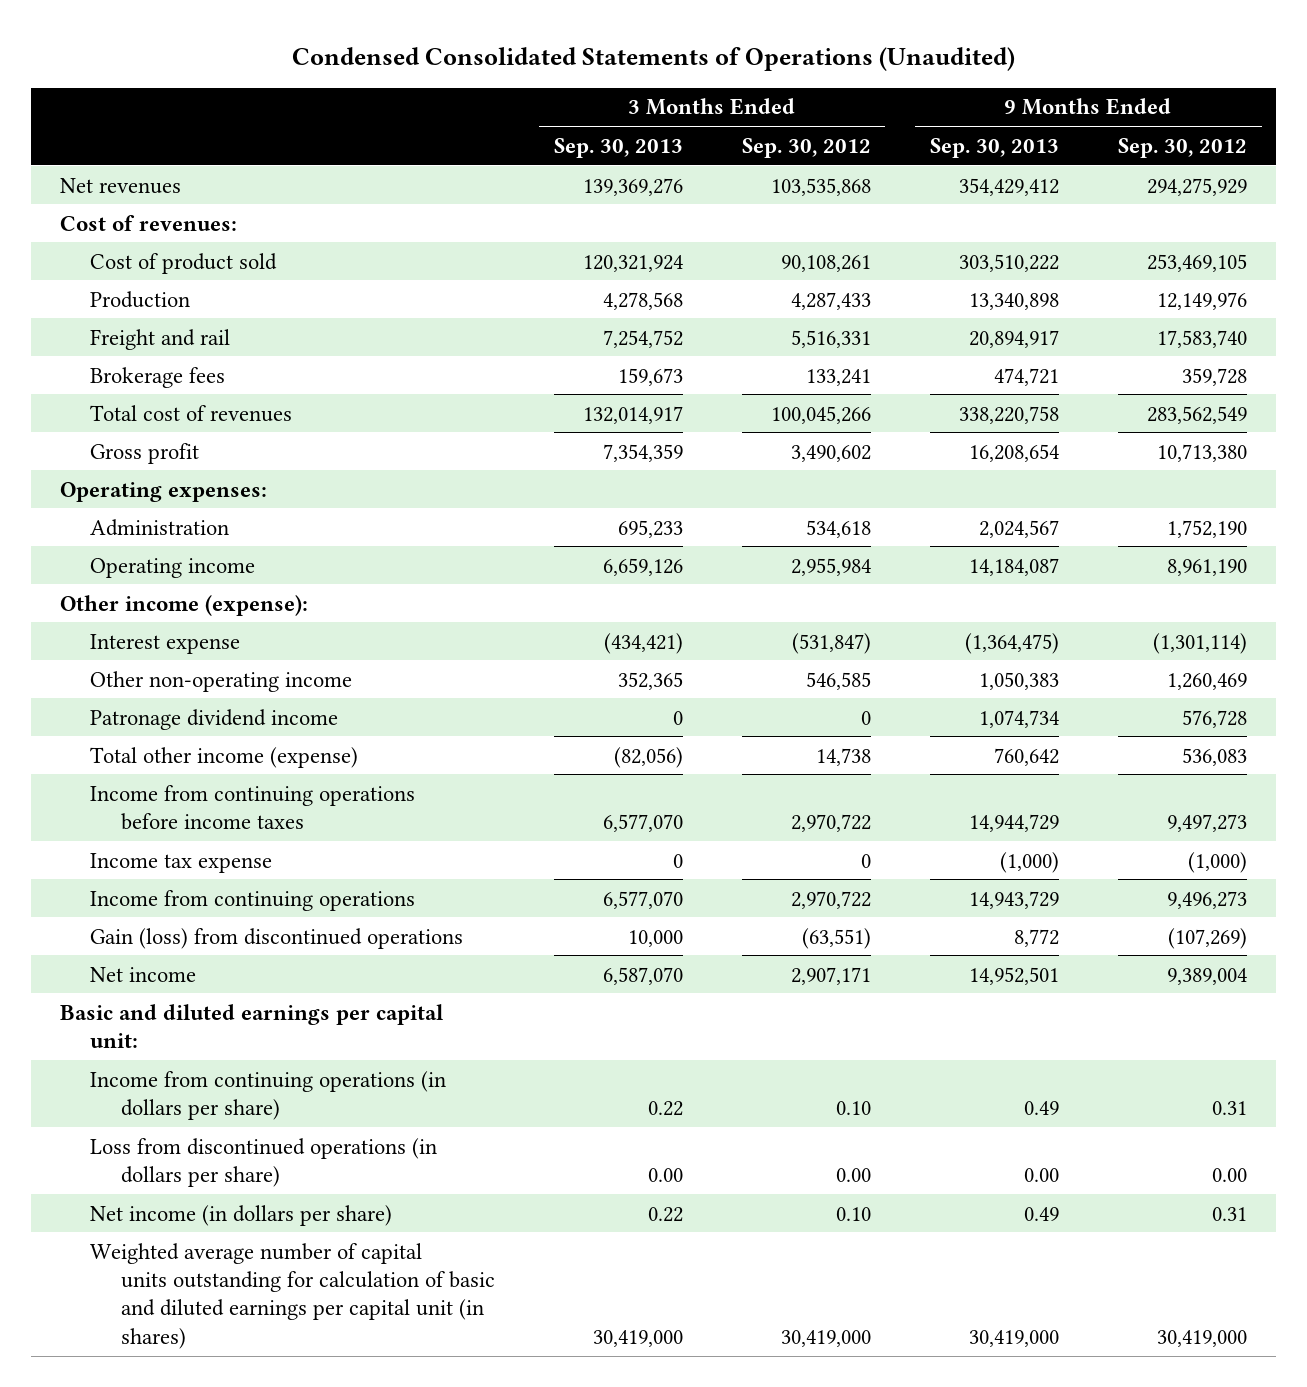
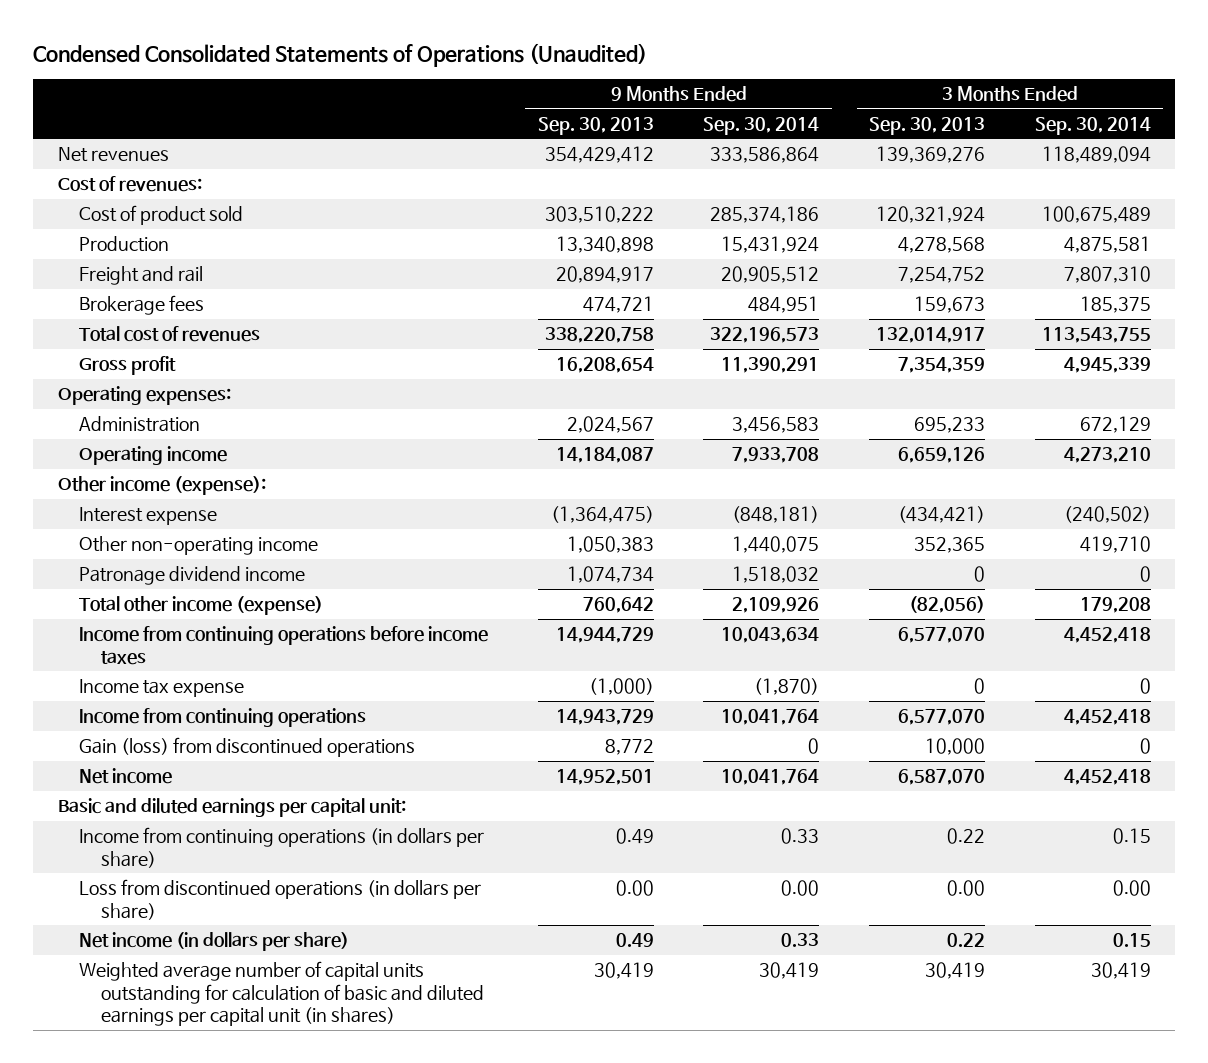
- | 3 Months Ended Sep. 30, 2013 | 3 Months Ended Sep. 30, 2012 | 9 Months Ended Sep. 30, 2013 | 9 Months Ended Sep. 30, 2012
+ | 9 Months Ended Sep. 30, 2013 | 9 Months Ended Sep. 30, 2014 | 3 Months Ended Sep. 30, 2013 | 3 Months Ended Sep. 30, 2014
- Weighted average number of capital units outstanding for calculation of basic and diluted earnings per capital unit (in shares) | 30,419,000 | 30,419,000 | 30,419,000 | 30,419,000
+ Weighted average number of capital units outstanding for calculation of basic and diluted earnings per capital unit (in shares) | 30,419 | 30,419 | 30,419 | 30,419

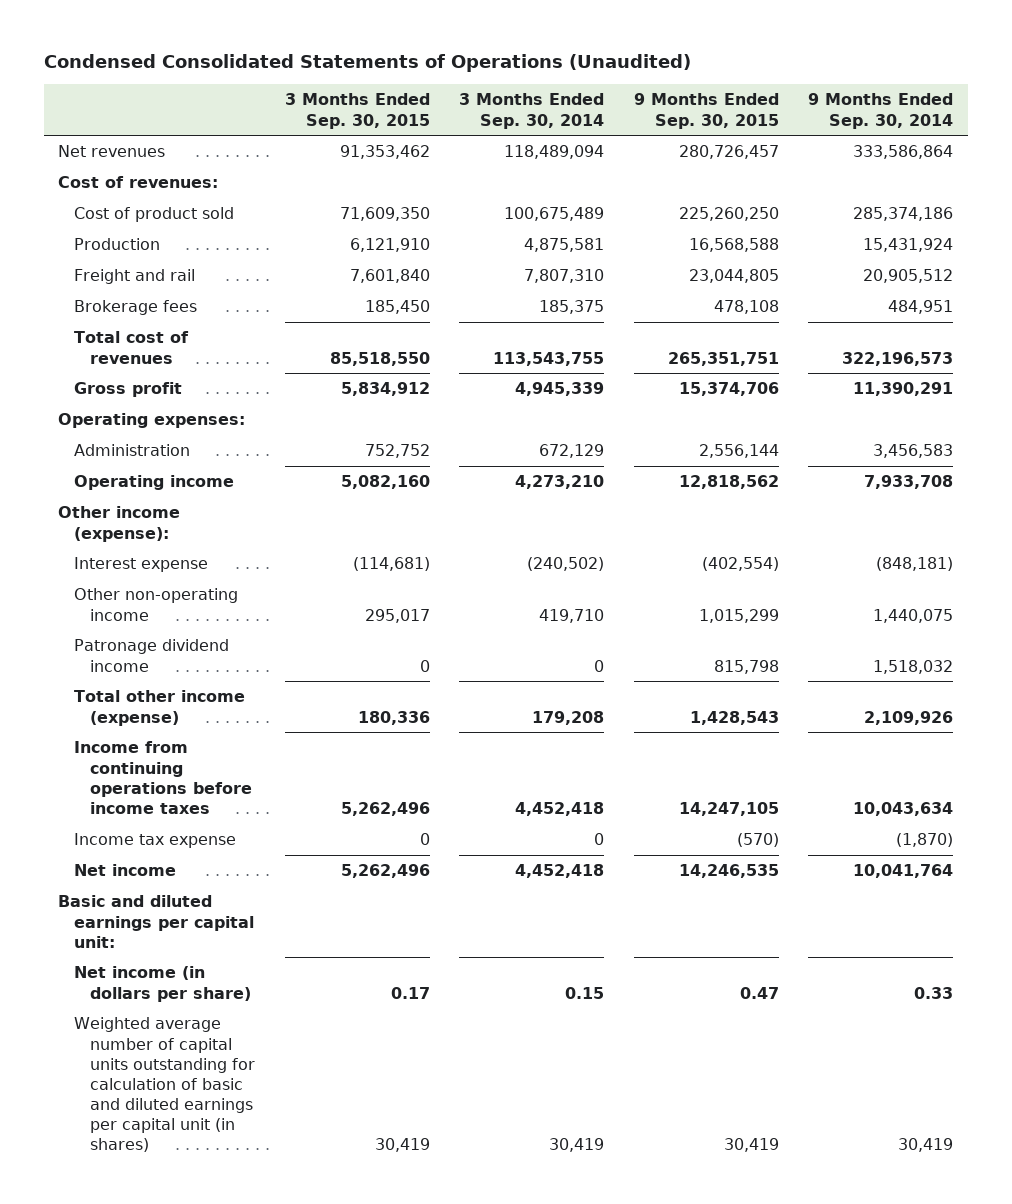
- | 9 Months Ended Sep. 30, 2013 | 9 Months Ended Sep. 30, 2014 | 3 Months Ended Sep. 30, 2013 | 3 Months Ended Sep. 30, 2014
+ | 3 Months Ended Sep. 30, 2015 | 3 Months Ended Sep. 30, 2014 | 9 Months Ended Sep. 30, 2015 | 9 Months Ended Sep. 30, 2014
- Income from continuing operations | 14,943,729 | 10,041,764 | 6,577,070 | 4,452,418
- Gain (loss) from discontinued operations | 8,772 | 0 | 10,000 | 0
- Income from continuing operations (in dollars per share) | 0.49 | 0.33 | 0.22 | 0.15
- Loss from discontinued operations (in dollars per share) | 0.00 | 0.00 | 0.00 | 0.00

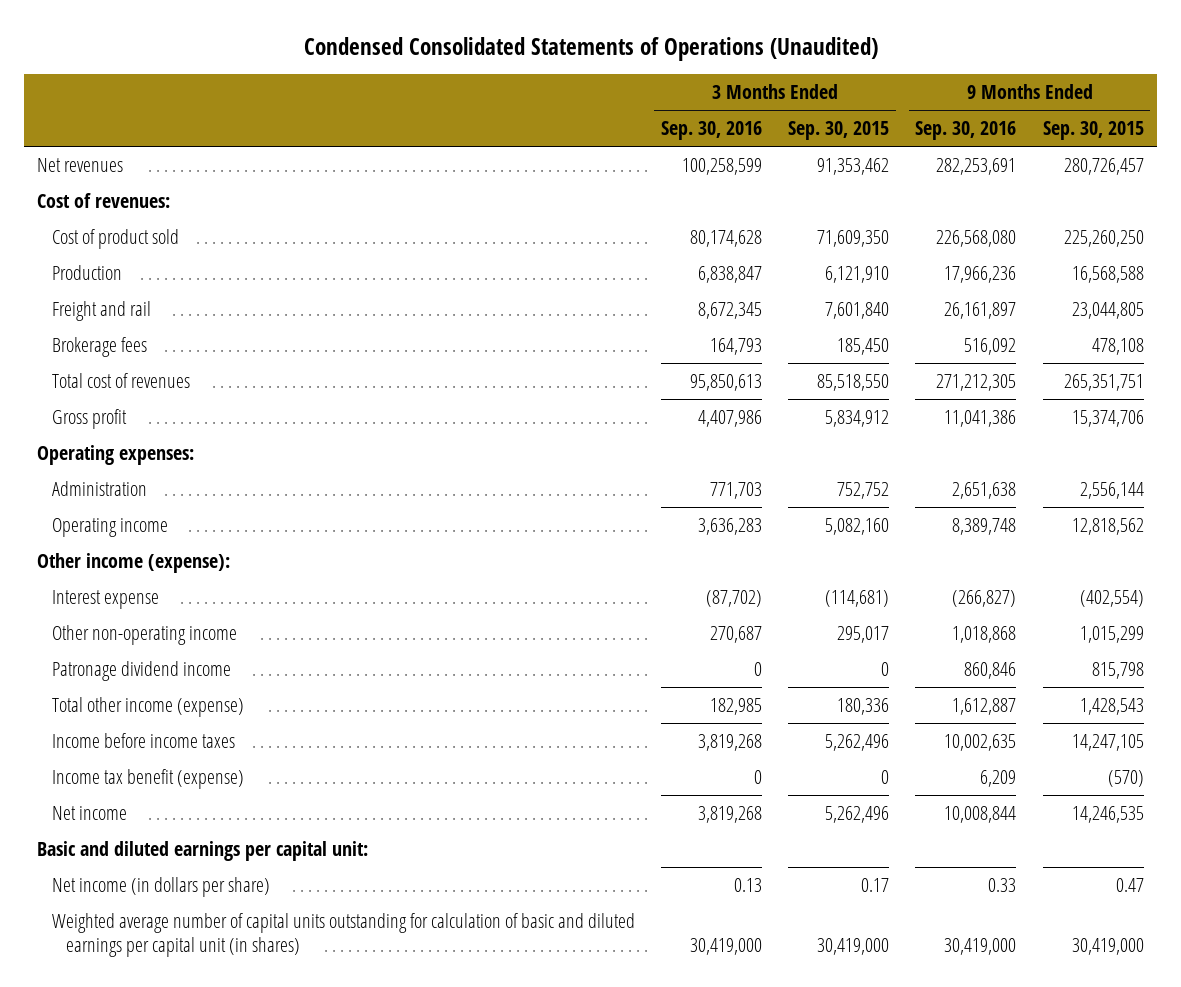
- | 3 Months Ended Sep. 30, 2015 | 3 Months Ended Sep. 30, 2014 | 9 Months Ended Sep. 30, 2015 | 9 Months Ended Sep. 30, 2014
+ | 3 Months Ended Sep. 30, 2016 | 3 Months Ended Sep. 30, 2015 | 9 Months Ended Sep. 30, 2016 | 9 Months Ended Sep. 30, 2015
- Income from continuing operations before income taxes | 5,262,496 | 4,452,418 | 14,247,105 | 10,043,634
- Income tax expense | 0 | 0 | (570) | (1,870)
+ Income before income taxes | 3,819,268 | 5,262,496 | 10,002,635 | 14,247,105
+ Income tax benefit (expense) | 0 | 0 | 6,209 | (570)
- Weighted average number of capital units outstanding for calculation of basic and diluted earnings per capital unit (in shares) | 30,419 | 30,419 | 30,419 | 30,419
+ Weighted average number of capital units outstanding for calculation of basic and diluted earnings per capital unit (in shares) | 30,419,000 | 30,419,000 | 30,419,000 | 30,419,000

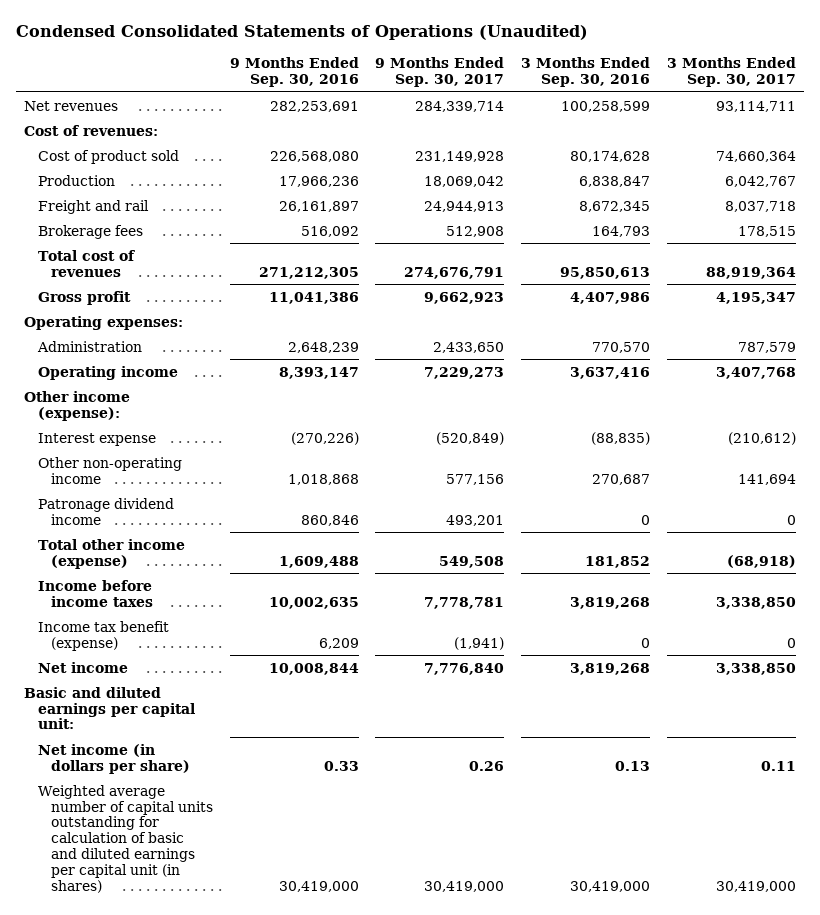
- | 3 Months Ended Sep. 30, 2016 | 3 Months Ended Sep. 30, 2015 | 9 Months Ended Sep. 30, 2016 | 9 Months Ended Sep. 30, 2015
+ | 9 Months Ended Sep. 30, 2016 | 9 Months Ended Sep. 30, 2017 | 3 Months Ended Sep. 30, 2016 | 3 Months Ended Sep. 30, 2017
- Administration | 771,703 | 752,752 | 2,651,638 | 2,556,144
- Operating income | 3,636,283 | 5,082,160 | 8,389,748 | 12,818,562
+ Administration | 2,648,239 | 2,433,650 | 770,570 | 787,579
+ Operating income | 8,393,147 | 7,229,273 | 3,637,416 | 3,407,768
- Interest expense | (87,702) | (114,681) | (266,827) | (402,554)
+ Interest expense | (270,226) | (520,849) | (88,835) | (210,612)
- Total other income (expense) | 182,985 | 180,336 | 1,612,887 | 1,428,543
+ Total other income (expense) | 1,609,488 | 549,508 | 181,852 | (68,918)

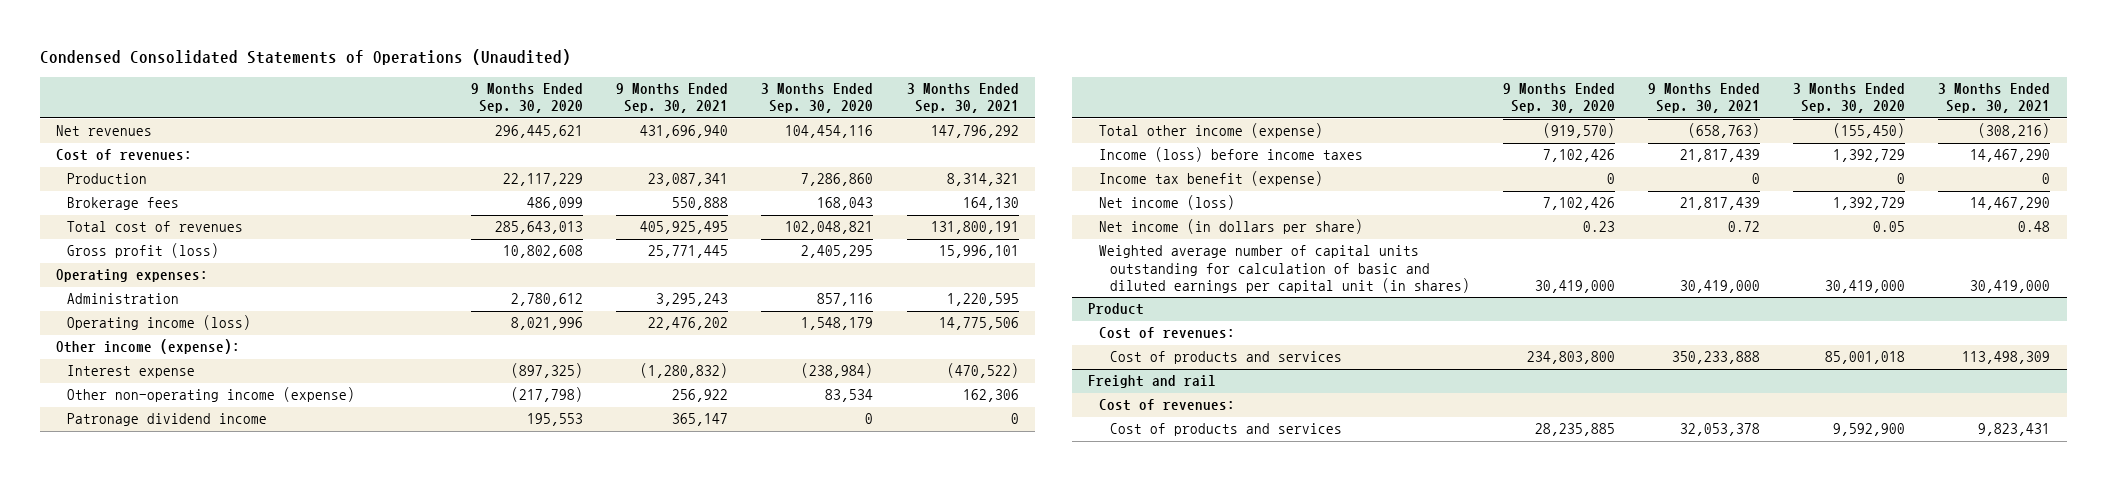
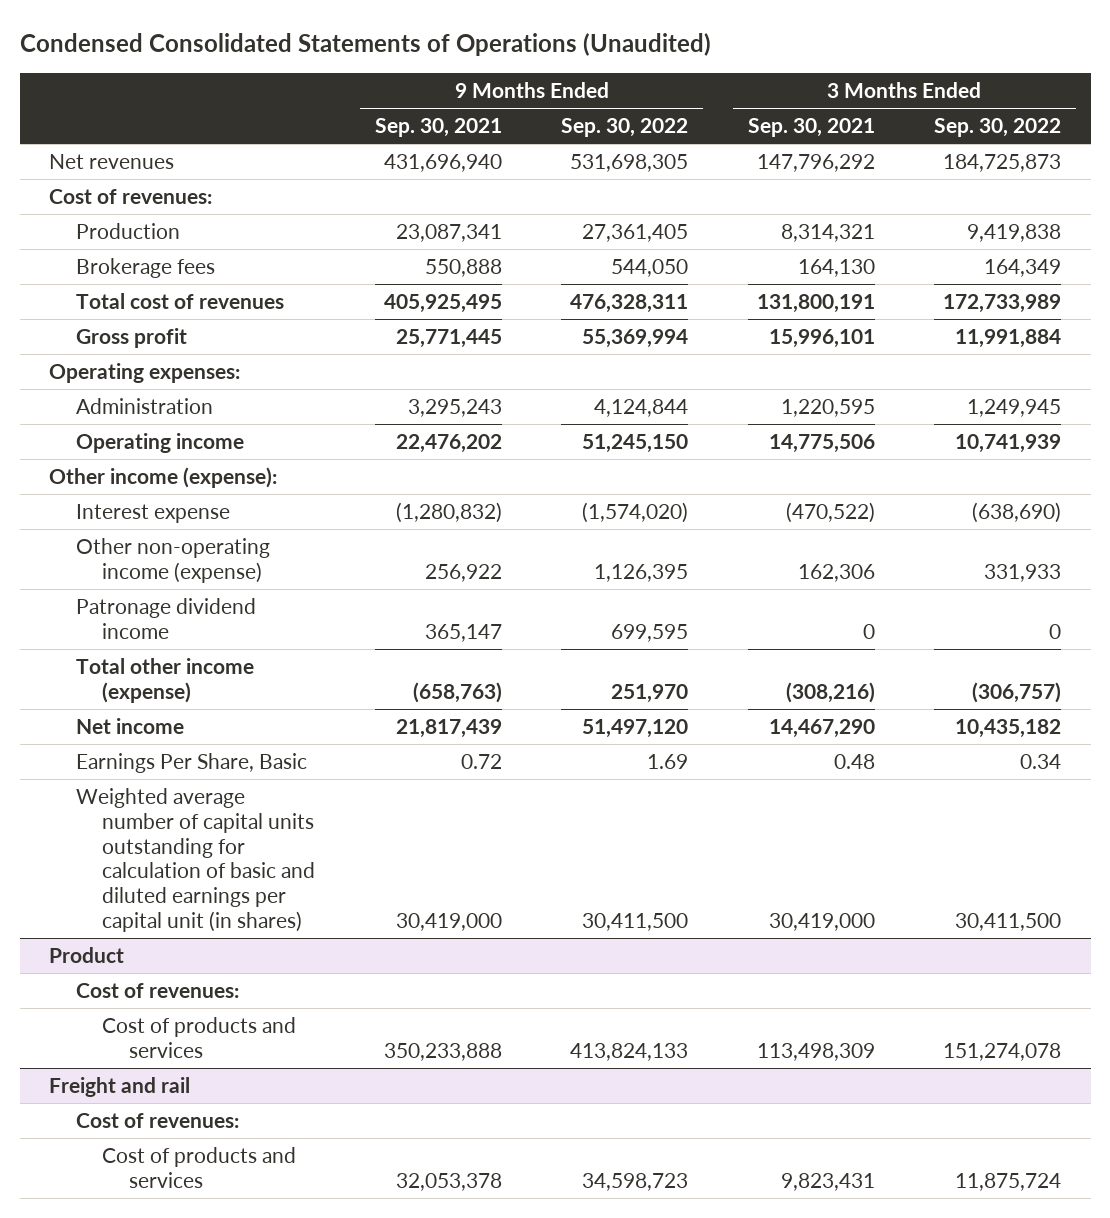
- | 9 Months Ended Sep. 30, 2020 | 9 Months Ended Sep. 30, 2021 | 3 Months Ended Sep. 30, 2020 | 3 Months Ended Sep. 30, 2021
+ | 9 Months Ended Sep. 30, 2021 | 9 Months Ended Sep. 30, 2022 | 3 Months Ended Sep. 30, 2021 | 3 Months Ended Sep. 30, 2022
- Gross profit (loss) | 10,802,608 | 25,771,445 | 2,405,295 | 15,996,101
+ Gross profit | 25,771,445 | 55,369,994 | 15,996,101 | 11,991,884
- Operating income (loss) | 8,021,996 | 22,476,202 | 1,548,179 | 14,775,506
+ Operating income | 22,476,202 | 51,245,150 | 14,775,506 | 10,741,939
- Income (loss) before income taxes | 7,102,426 | 21,817,439 | 1,392,729 | 14,467,290
- Income tax benefit (expense) | 0 | 0 | 0 | 0
- Net income (loss) | 7,102,426 | 21,817,439 | 1,392,729 | 14,467,290
- Net income (in dollars per share) | 0.23 | 0.72 | 0.05 | 0.48
+ Net income | 21,817,439 | 51,497,120 | 14,467,290 | 10,435,182
+ Earnings Per Share, Basic | 0.72 | 1.69 | 0.48 | 0.34

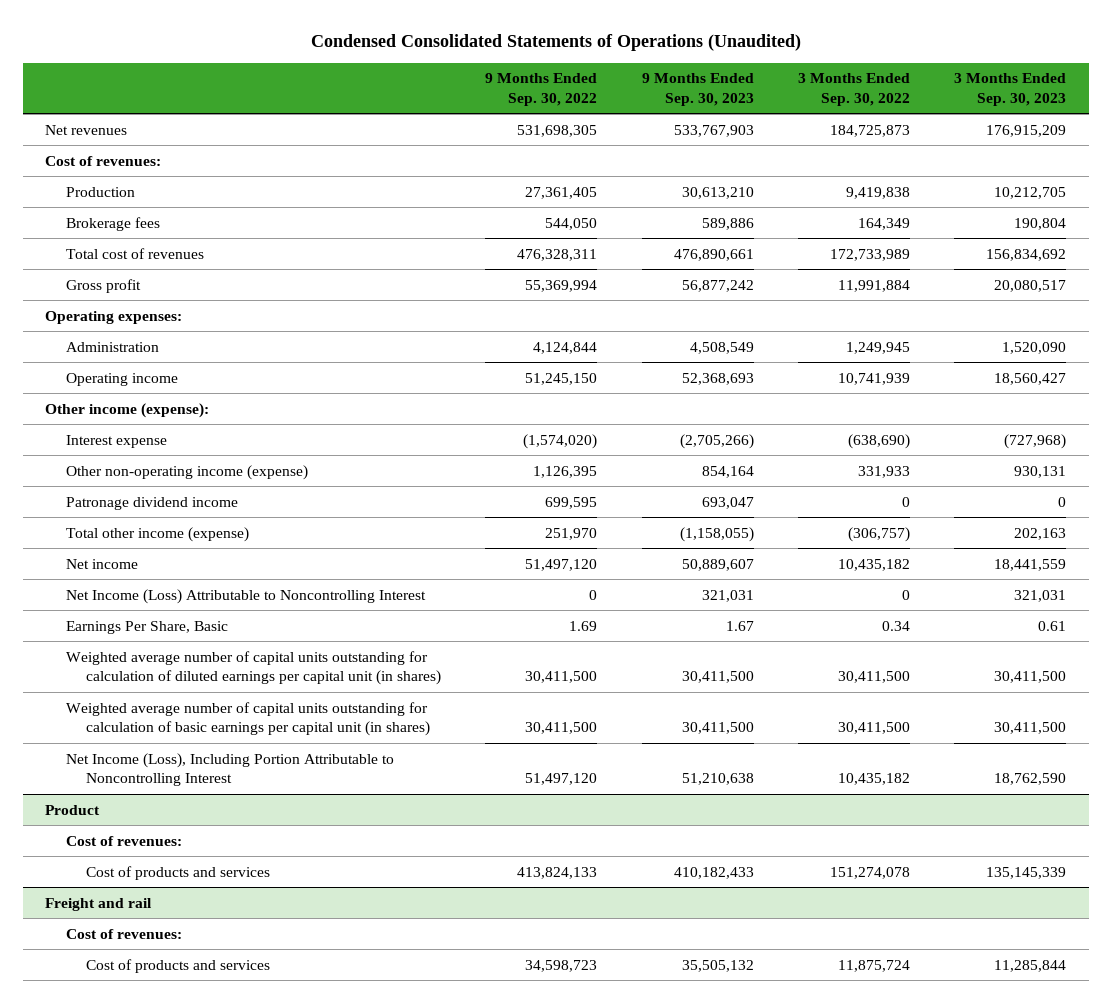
- | 9 Months Ended Sep. 30, 2021 | 9 Months Ended Sep. 30, 2022 | 3 Months Ended Sep. 30, 2021 | 3 Months Ended Sep. 30, 2022
+ | 9 Months Ended Sep. 30, 2022 | 9 Months Ended Sep. 30, 2023 | 3 Months Ended Sep. 30, 2022 | 3 Months Ended Sep. 30, 2023
+ Net Income (Loss) Attributable to Noncontrolling Interest | 0 | 321,031 | 0 | 321,031
- Weighted average number of capital units outstanding for calculation of basic and diluted earnings per capital unit (in shares) | 30,419,000 | 30,411,500 | 30,419,000 | 30,411,500
+ Weighted average number of capital units outstanding for calculation of diluted earnings per capital unit (in shares) | 30,411,500 | 30,411,500 | 30,411,500 | 30,411,500
+ Weighted average number of capital units outstanding for calculation of basic earnings per capital unit (in shares) | 30,411,500 | 30,411,500 | 30,411,500 | 30,411,500
+ Net Income (Loss), Including Portion Attributable to Noncontrolling Interest | 51,497,120 | 51,210,638 | 10,435,182 | 18,762,590

